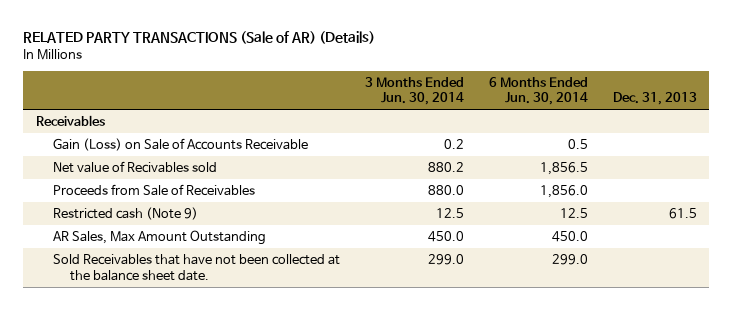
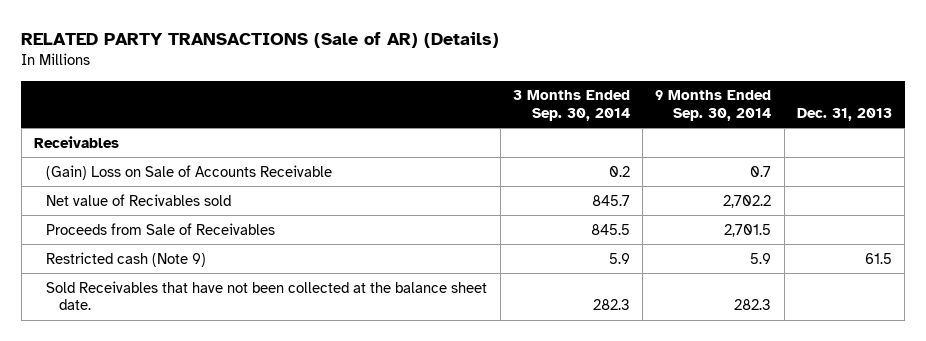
- | 3 Months Ended Jun. 30, 2014 | 6 Months Ended Jun. 30, 2014 | Dec. 31, 2013
+ | 3 Months Ended Sep. 30, 2014 | 9 Months Ended Sep. 30, 2014 | Dec. 31, 2013
- Gain (Loss) on Sale of Accounts Receivable | 0.2 | 0.5 |
+ (Gain) Loss on Sale of Accounts Receivable | 0.2 | 0.7 |
- AR Sales, Max Amount Outstanding | 450.0 | 450.0 |

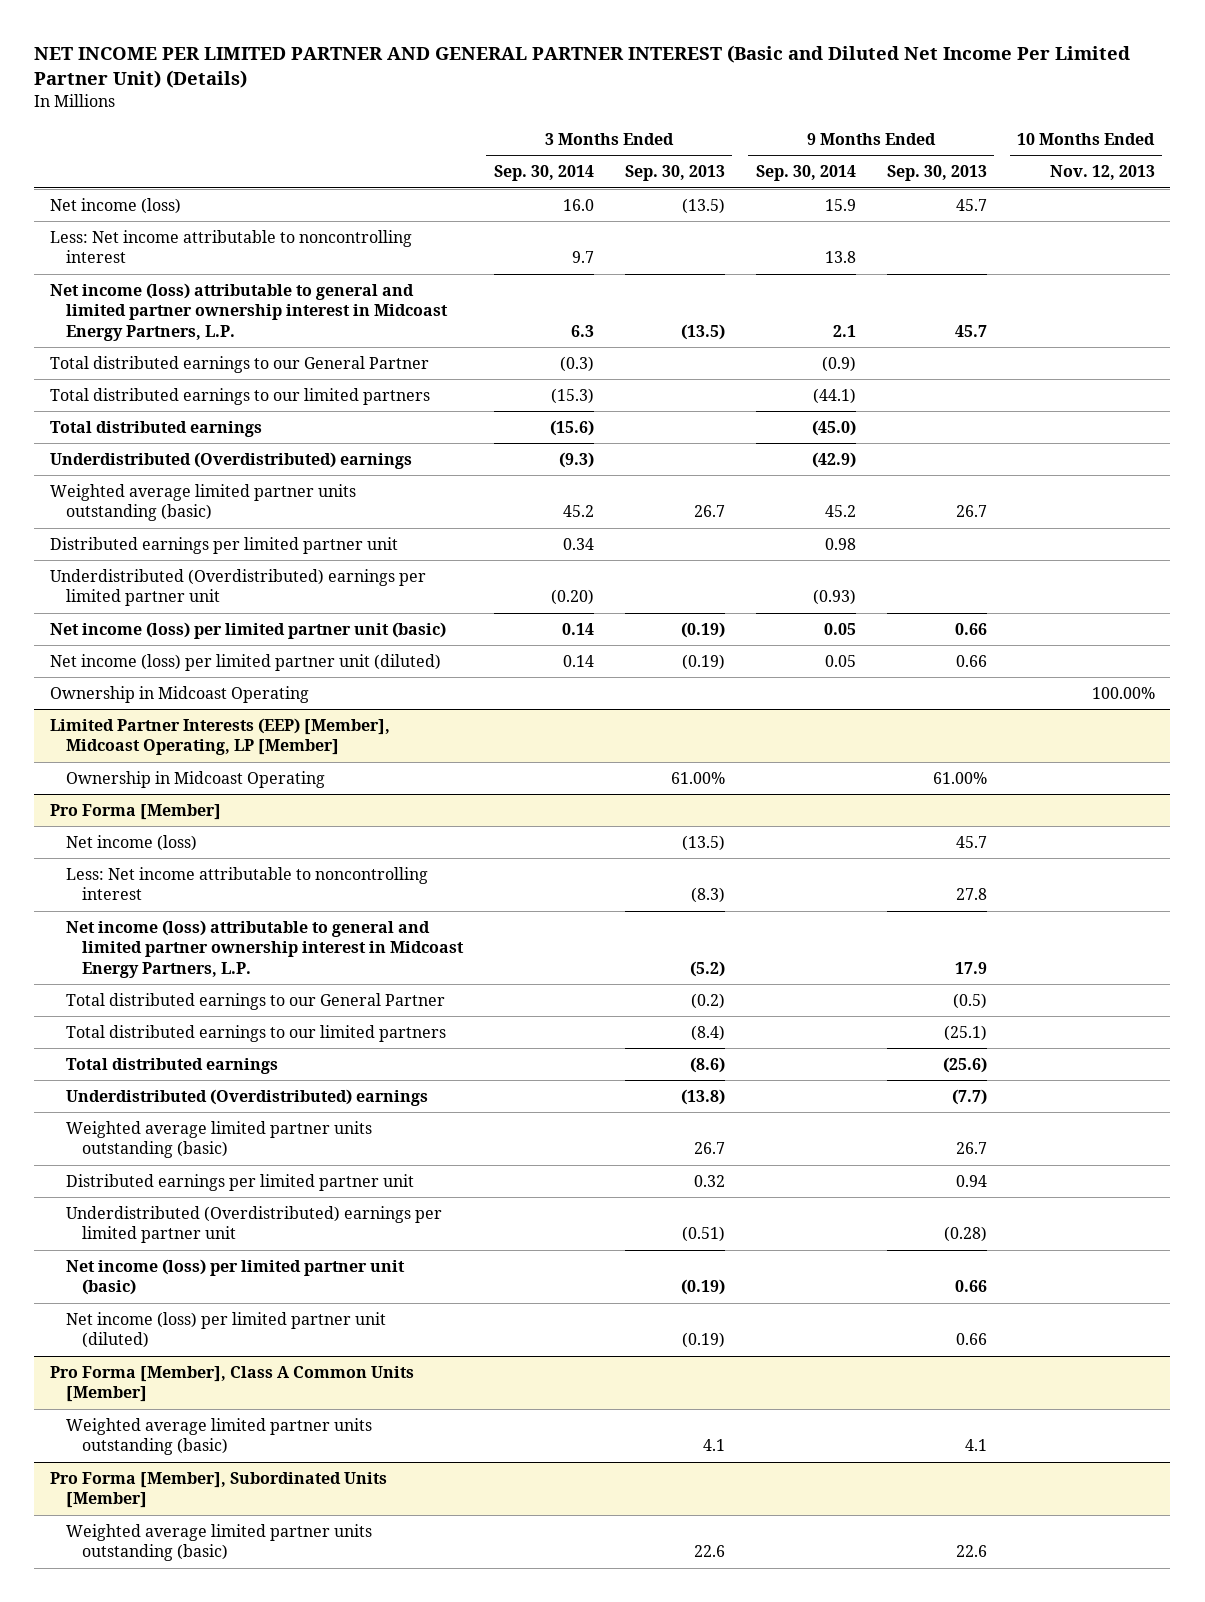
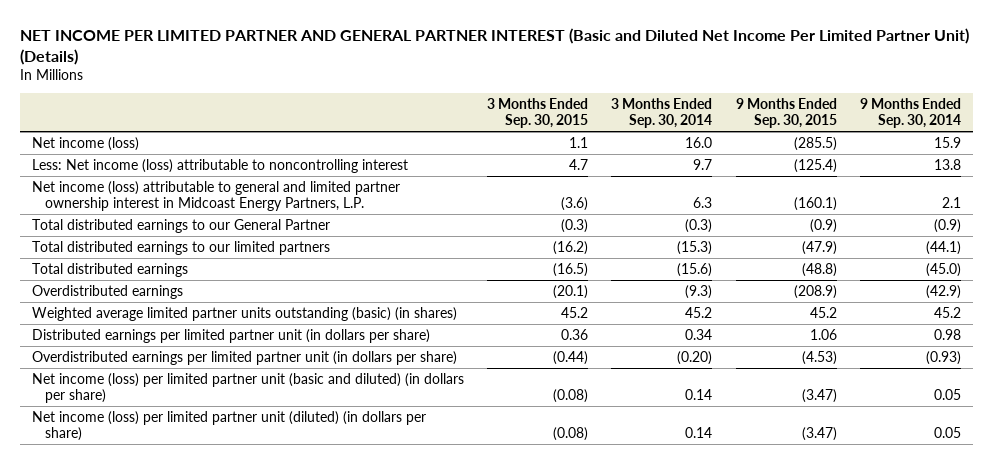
- | 3 Months Ended Sep. 30, 2014 | 3 Months Ended Sep. 30, 2013 | 9 Months Ended Sep. 30, 2014 | 9 Months Ended Sep. 30, 2013 | 10 Months Ended Nov. 12, 2013
+ | 3 Months Ended Sep. 30, 2015 | 3 Months Ended Sep. 30, 2014 | 9 Months Ended Sep. 30, 2015 | 9 Months Ended Sep. 30, 2014
- Less: Net income attributable to noncontrolling interest | 9.7 | | 13.8 | |
+ Less: Net income (loss) attributable to noncontrolling interest | 4.7 | 9.7 | (125.4) | 13.8
- Underdistributed (Overdistributed) earnings | (9.3) | | (42.9) | |
- Weighted average limited partner units outstanding (basic) | 45.2 | 26.7 | 45.2 | 26.7 |
- Distributed earnings per limited partner unit | 0.34 | | 0.98 | |
- Underdistributed (Overdistributed) earnings per limited partner unit | (0.20) | | (0.93) | |
- Net income (loss) per limited partner unit (basic) | 0.14 | (0.19) | 0.05 | 0.66 |
- Net income (loss) per limited partner unit (diluted) | 0.14 | (0.19) | 0.05 | 0.66 |
- Ownership in Midcoast Operating | | | | | 100.00%
- Limited Partner Interests (EEP) [Member], Midcoast Operating, LP [Member]
- Ownership in Midcoast Operating | | 61.00% | | 61.00% |
- Pro Forma [Member]
- Net income (loss) | | (13.5) | | 45.7 |
- Less: Net income attributable to noncontrolling interest | | (8.3) | | 27.8 |
- Net income (loss) attributable to general and limited partner ownership interest in Midcoast Energy Partners, L.P. | | (5.2) | | 17.9 |
- Total distributed earnings to our General Partner | | (0.2) | | (0.5) |
- Total distributed earnings to our limited partners | | (8.4) | | (25.1) |
- Total distributed earnings | | (8.6) | | (25.6) |
- Underdistributed (Overdistributed) earnings | | (13.8) | | (7.7) |
- Weighted average limited partner units outstanding (basic) | | 26.7 | | 26.7 |
- Distributed earnings per limited partner unit | | 0.32 | | 0.94 |
- Underdistributed (Overdistributed) earnings per limited partner unit | | (0.51) | | (0.28) |
- Net income (loss) per limited partner unit (basic) | | (0.19) | | 0.66 |
- Net income (loss) per limited partner unit (diluted) | | (0.19) | | 0.66 |
- Pro Forma [Member], Class A Common Units [Member]
- Weighted average limited partner units outstanding (basic) | | 4.1 | | 4.1 |
- Pro Forma [Member], Subordinated Units [Member]
- Weighted average limited partner units outstanding (basic) | | 22.6 | | 22.6 |
+ Overdistributed earnings | (20.1) | (9.3) | (208.9) | (42.9)
+ Weighted average limited partner units outstanding (basic) (in shares) | 45.2 | 45.2 | 45.2 | 45.2
+ Distributed earnings per limited partner unit (in dollars per share) | 0.36 | 0.34 | 1.06 | 0.98
+ Overdistributed earnings per limited partner unit (in dollars per share) | (0.44) | (0.20) | (4.53) | (0.93)
+ Net income (loss) per limited partner unit (basic and diluted) (in dollars per share) | (0.08) | 0.14 | (3.47) | 0.05
+ Net income (loss) per limited partner unit (diluted) (in dollars per share) | (0.08) | 0.14 | (3.47) | 0.05

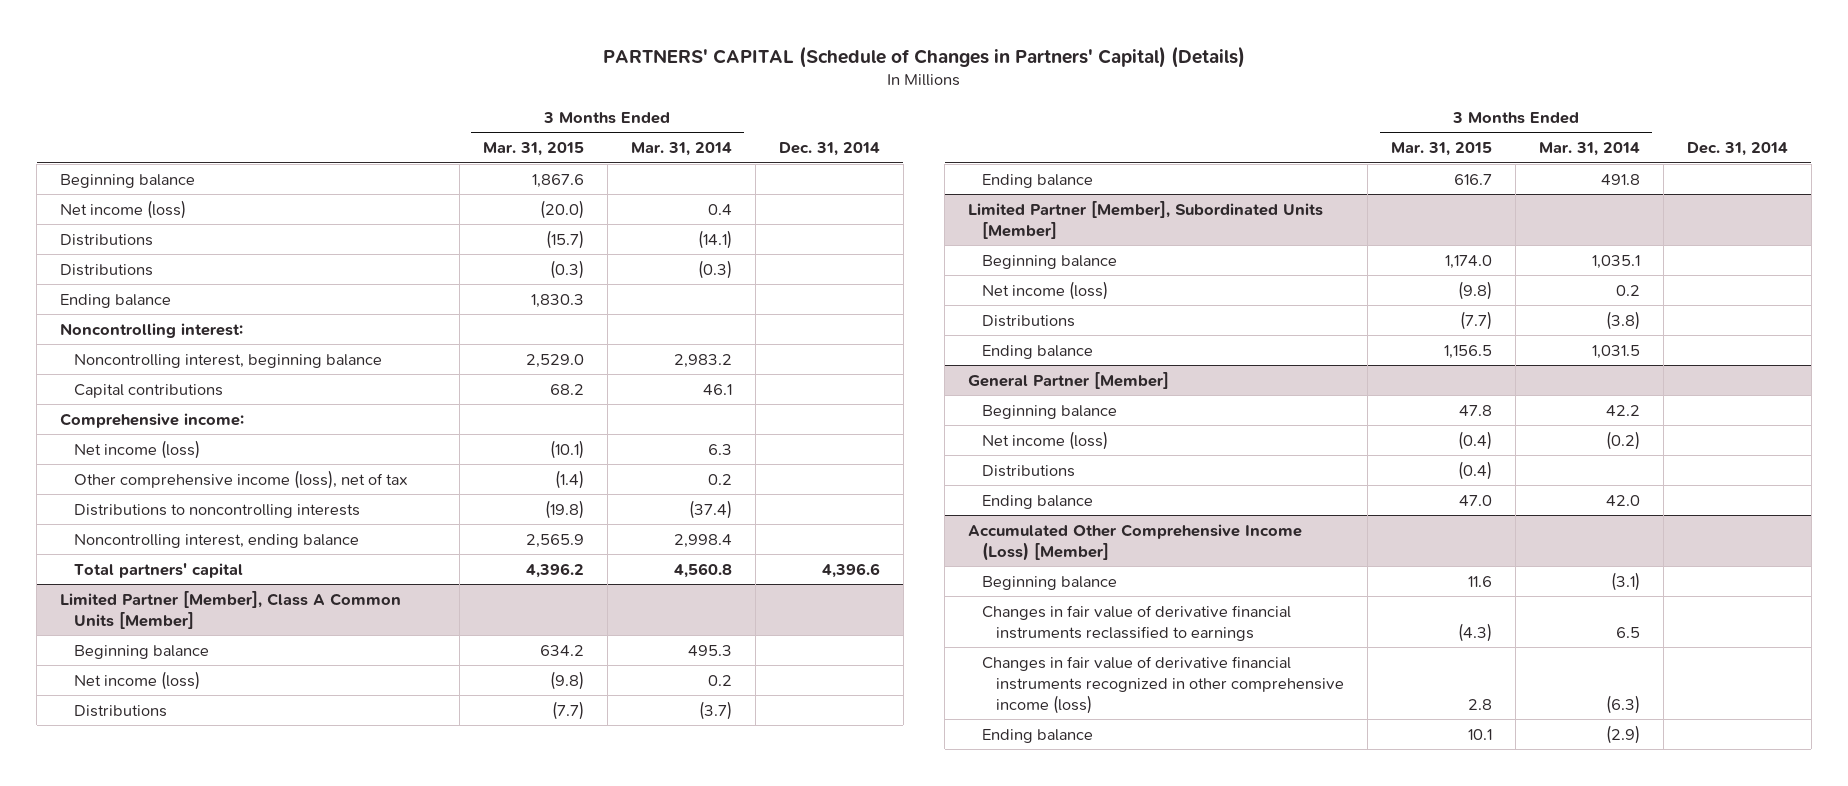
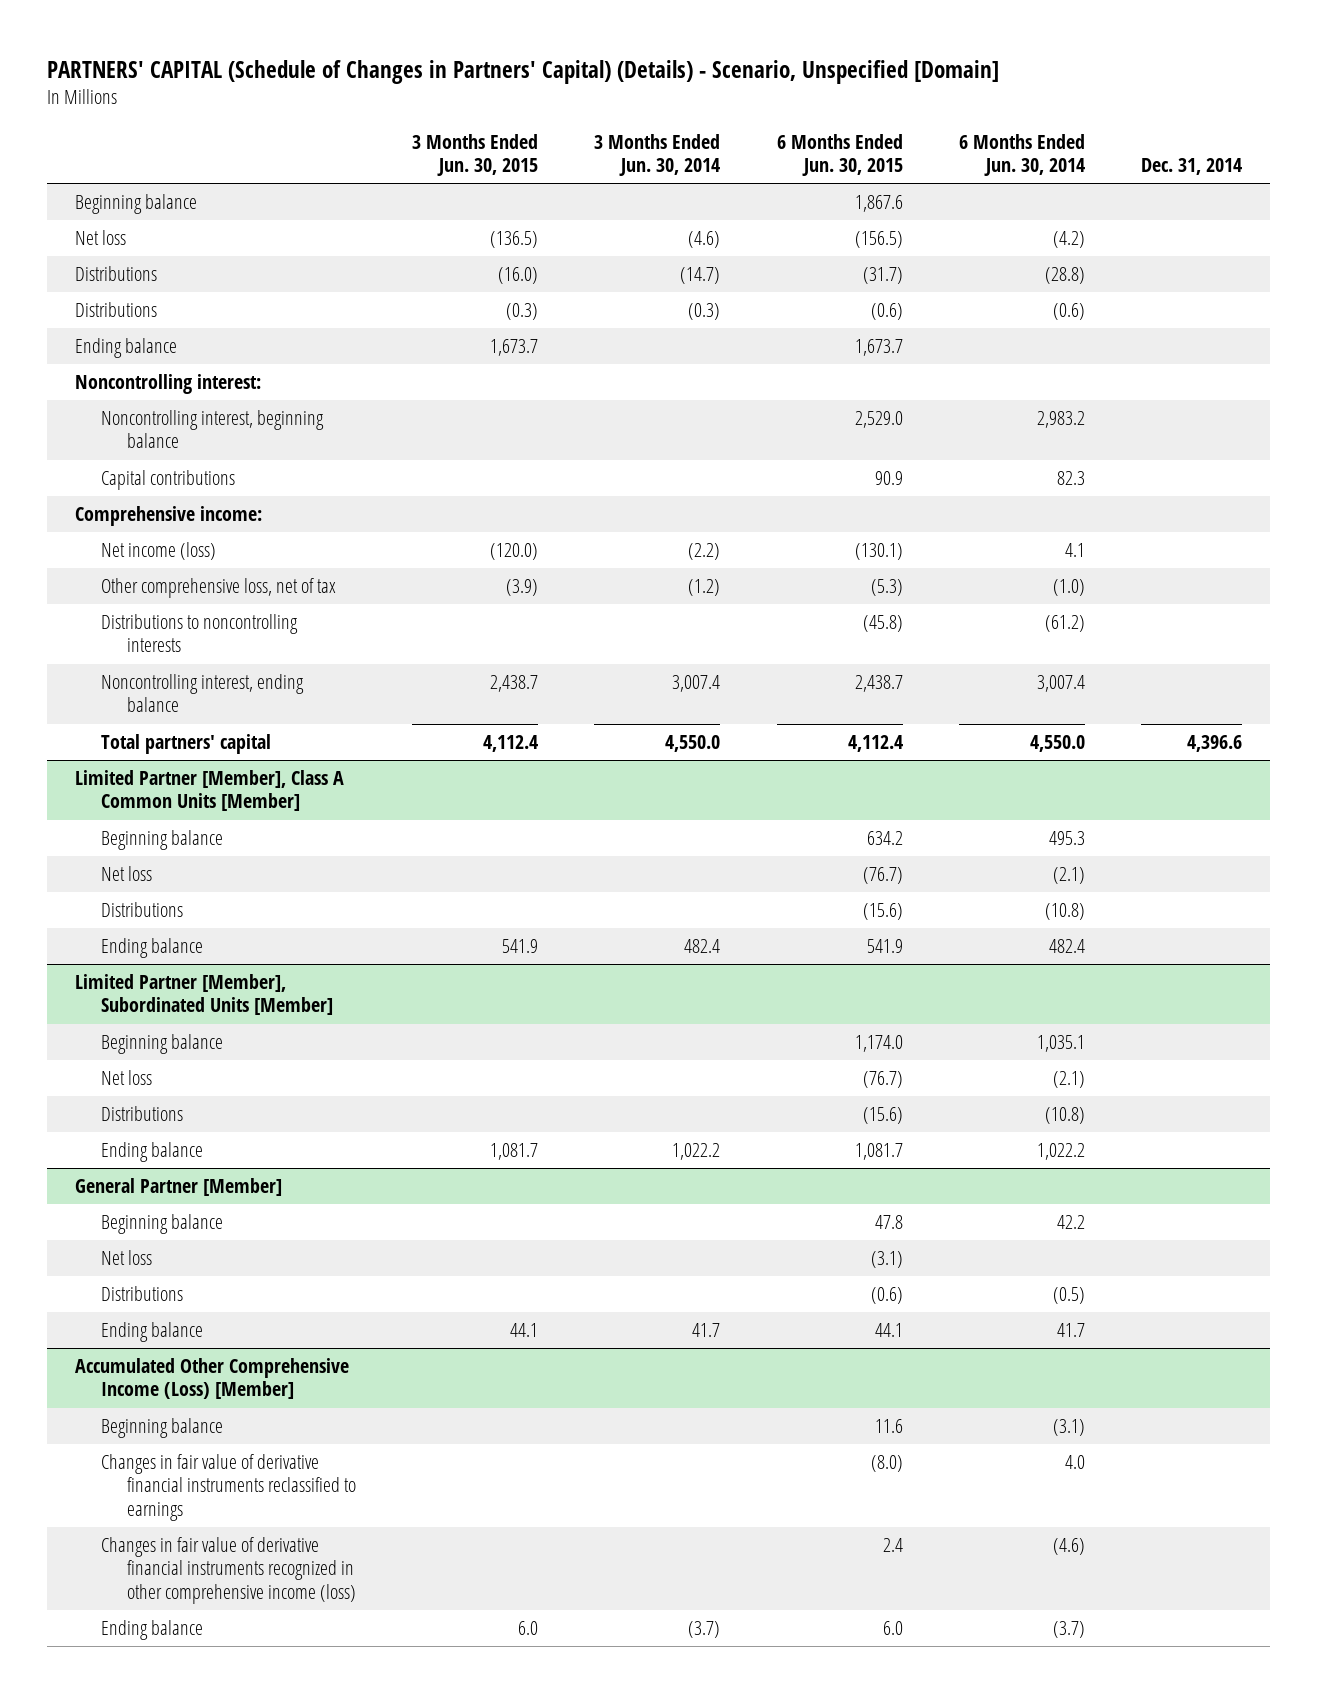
- PARTNERS' CAPITAL (Schedule of Changes in Partners' Capital) (Details)
+ PARTNERS' CAPITAL (Schedule of Changes in Partners' Capital) (Details) - Scenario, Unspecified [Domain]
- | 3 Months Ended Mar. 31, 2015 | 3 Months Ended Mar. 31, 2014 | Dec. 31, 2014
+ | 3 Months Ended Jun. 30, 2015 | 3 Months Ended Jun. 30, 2014 | 6 Months Ended Jun. 30, 2015 | 6 Months Ended Jun. 30, 2014 | Dec. 31, 2014
- Net income (loss) | (20.0) | 0.4 |
+ Net loss | (136.5) | (4.6) | (156.5) | (4.2) |
- Other comprehensive income (loss), net of tax | (1.4) | 0.2 |
+ Other comprehensive loss, net of tax | (3.9) | (1.2) | (5.3) | (1.0) |
@ Limited Partner [Member], Class A Common Units [Member]
- Net income (loss) | (9.8) | 0.2 |
+ Net loss | | | (76.7) | (2.1) |
@ Limited Partner [Member], Subordinated Units [Member]
- Net income (loss) | (9.8) | 0.2 |
+ Net loss | | | (76.7) | (2.1) |
@ General Partner [Member]
- Net income (loss) | (0.4) | (0.2) |
+ Net loss | | | (3.1) | |

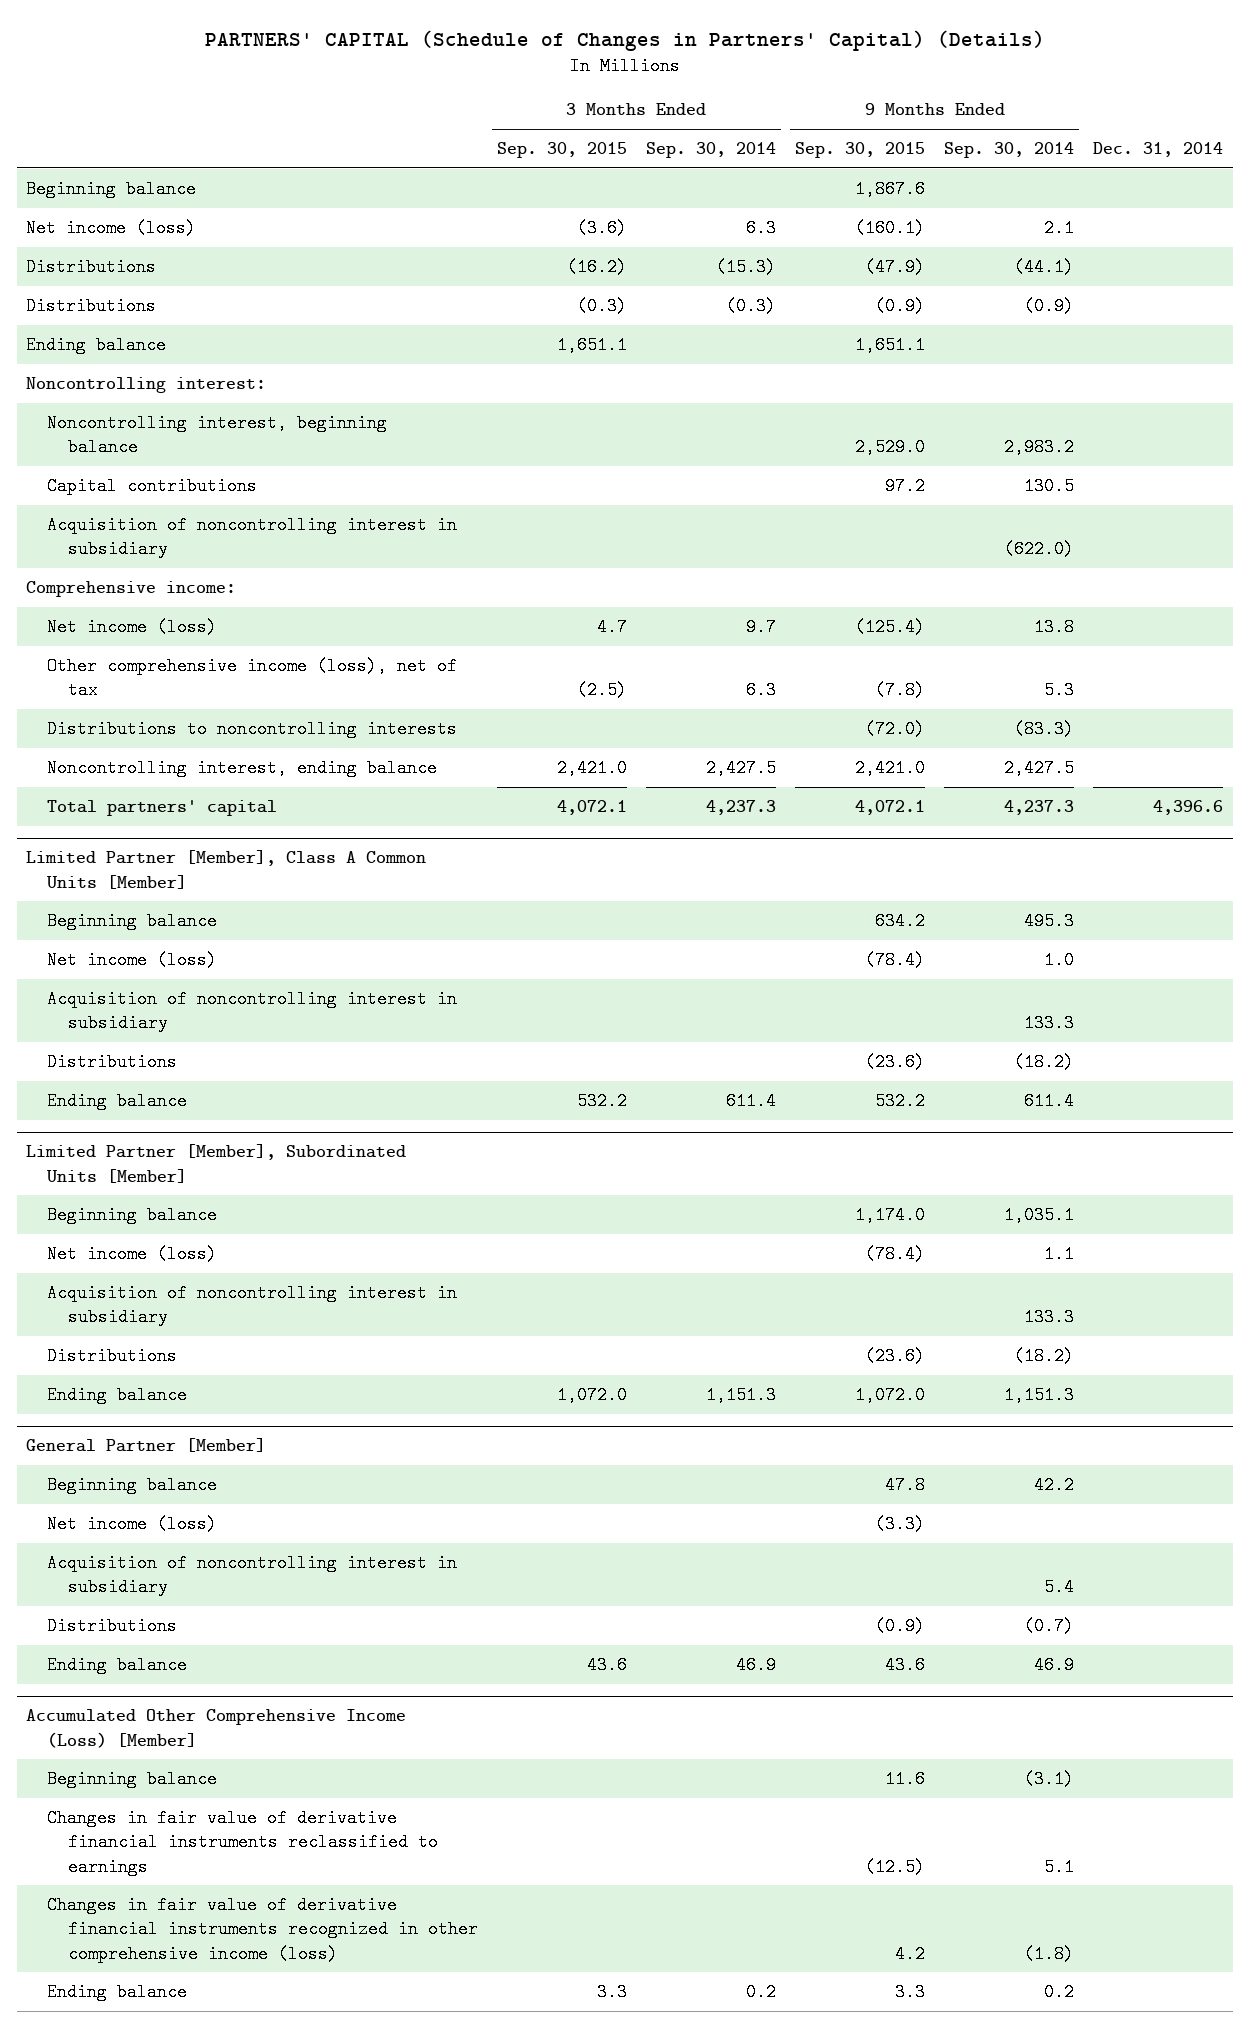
- PARTNERS' CAPITAL (Schedule of Changes in Partners' Capital) (Details) - Scenario, Unspecified [Domain]
+ PARTNERS' CAPITAL (Schedule of Changes in Partners' Capital) (Details)
- | 3 Months Ended Jun. 30, 2015 | 3 Months Ended Jun. 30, 2014 | 6 Months Ended Jun. 30, 2015 | 6 Months Ended Jun. 30, 2014 | Dec. 31, 2014
+ | 3 Months Ended Sep. 30, 2015 | 3 Months Ended Sep. 30, 2014 | 9 Months Ended Sep. 30, 2015 | 9 Months Ended Sep. 30, 2014 | Dec. 31, 2014
- Net loss | (136.5) | (4.6) | (156.5) | (4.2) |
+ Net income (loss) | (3.6) | 6.3 | (160.1) | 2.1 |
+ Acquisition of noncontrolling interest in subsidiary | | | | (622.0) |
- Other comprehensive loss, net of tax | (3.9) | (1.2) | (5.3) | (1.0) |
+ Other comprehensive income (loss), net of tax | (2.5) | 6.3 | (7.8) | 5.3 |
@ Limited Partner [Member], Class A Common Units [Member]
- Net loss | | | (76.7) | (2.1) |
+ Net income (loss) | | | (78.4) | 1.0 |
+ Acquisition of noncontrolling interest in subsidiary | | | | 133.3 |
@ Limited Partner [Member], Subordinated Units [Member]
- Net loss | | | (76.7) | (2.1) |
+ Net income (loss) | | | (78.4) | 1.1 |
+ Acquisition of noncontrolling interest in subsidiary | | | | 133.3 |
@ General Partner [Member]
- Net loss | | | (3.1) | |
+ Net income (loss) | | | (3.3) | |
+ Acquisition of noncontrolling interest in subsidiary | | | | 5.4 |

